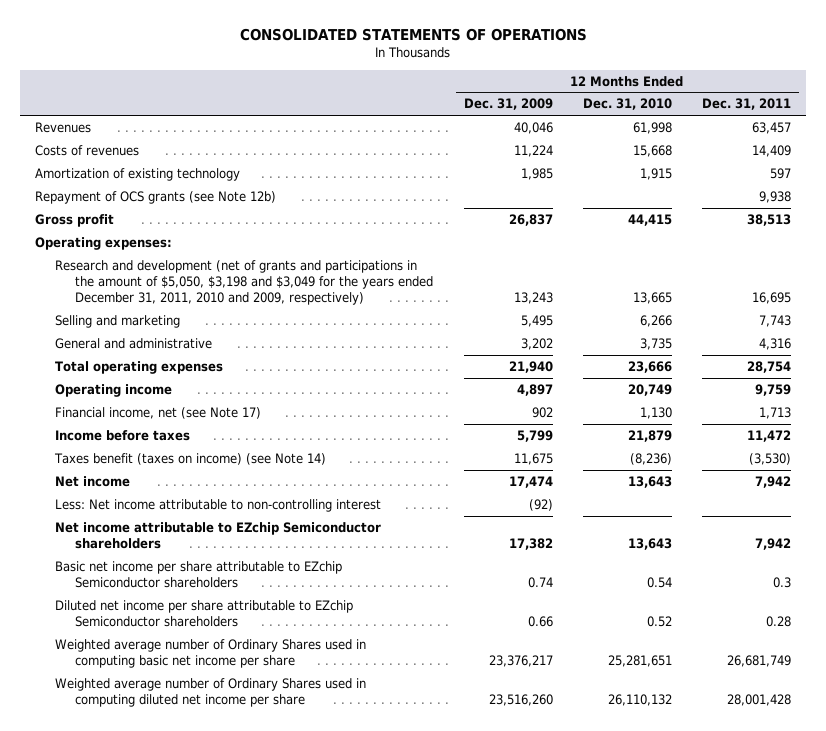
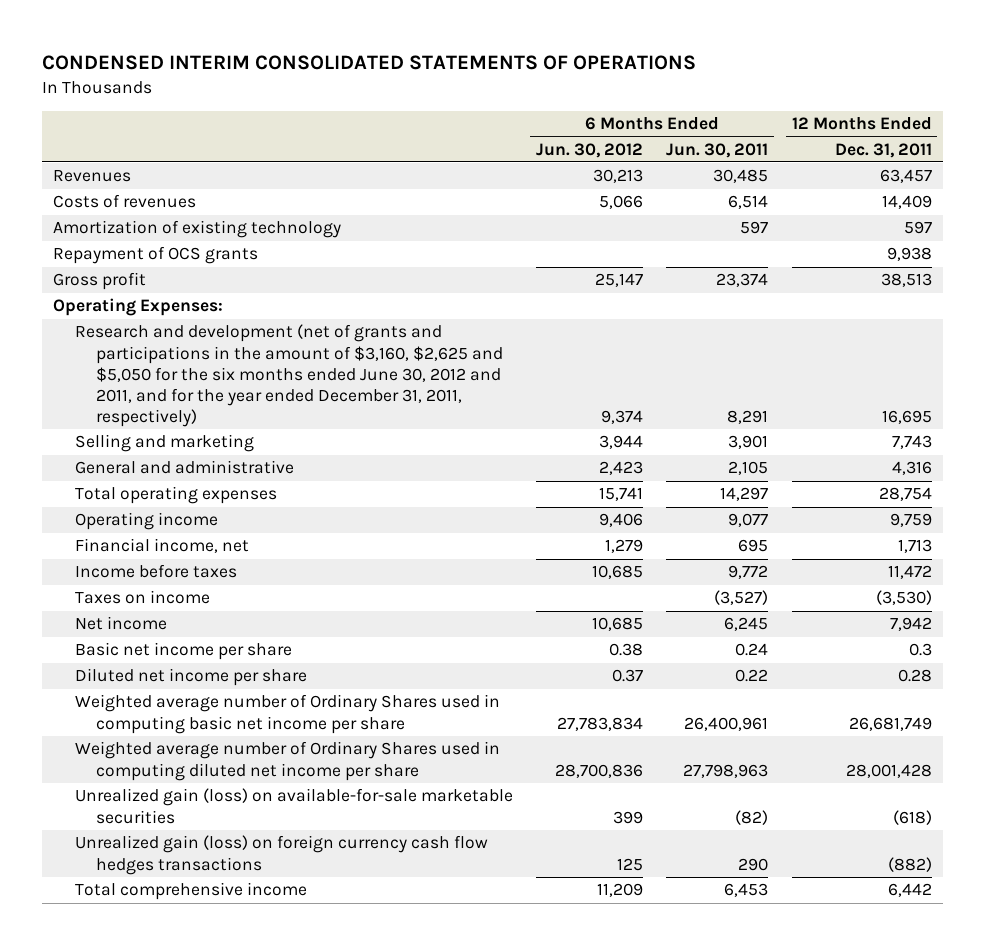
- CONSOLIDATED STATEMENTS OF OPERATIONS
+ CONDENSED INTERIM CONSOLIDATED STATEMENTS OF OPERATIONS
- | 12 Months Ended Dec. 31, 2009 | 12 Months Ended Dec. 31, 2010 | 12 Months Ended Dec. 31, 2011
+ | 6 Months Ended Jun. 30, 2012 | 6 Months Ended Jun. 30, 2011 | 12 Months Ended Dec. 31, 2011
- Repayment of OCS grants (see Note 12b) | | | 9,938
+ Repayment of OCS grants | | | 9,938
- Operating expenses:
- Research and development (net of grants and participations in the amount of $5,050, $3,198 and $3,049 for the years ended December 31, 2011, 2010 and 2009, respectively) | 13,243 | 13,665 | 16,695
+ Operating Expenses:
+ Research and development (net of grants and participations in the amount of $3,160, $2,625 and $5,050 for the six months ended June 30, 2012 and 2011, and for the year ended December 31, 2011, respectively) | 9,374 | 8,291 | 16,695
- Financial income, net (see Note 17) | 902 | 1,130 | 1,713
+ Financial income, net | 1,279 | 695 | 1,713
- Taxes benefit (taxes on income) (see Note 14) | 11,675 | (8,236) | (3,530)
+ Taxes on income | | (3,527) | (3,530)
- Less: Net income attributable to non-controlling interest | (92) | |
- Net income attributable to EZchip Semiconductor shareholders | 17,382 | 13,643 | 7,942
- Basic net income per share attributable to EZchip Semiconductor shareholders | 0.74 | 0.54 | 0.3
- Diluted net income per share attributable to EZchip Semiconductor shareholders | 0.66 | 0.52 | 0.28
+ Basic net income per share | 0.38 | 0.24 | 0.3
+ Diluted net income per share | 0.37 | 0.22 | 0.28
+ Unrealized gain (loss) on available-for-sale marketable securities | 399 | (82) | (618)
+ Unrealized gain (loss) on foreign currency cash flow hedges transactions | 125 | 290 | (882)
+ Total comprehensive income | 11,209 | 6,453 | 6,442

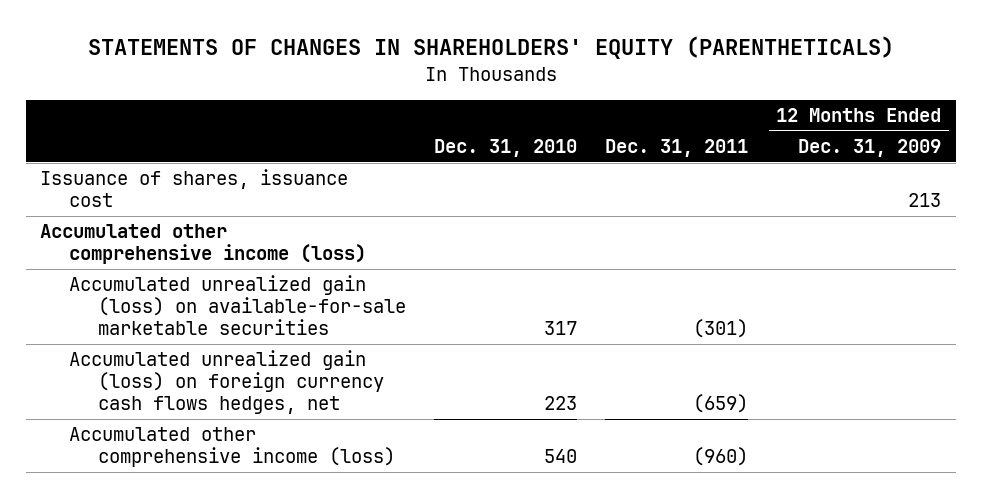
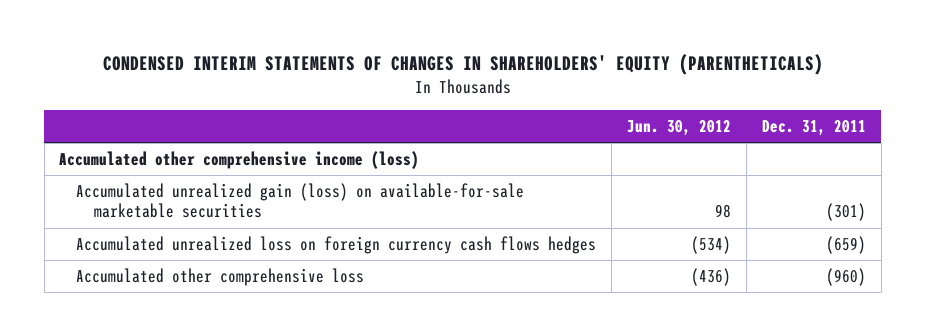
- STATEMENTS OF CHANGES IN SHAREHOLDERS' EQUITY (PARENTHETICALS)
+ CONDENSED INTERIM STATEMENTS OF CHANGES IN SHAREHOLDERS' EQUITY (PARENTHETICALS)
- | Dec. 31, 2010 | Dec. 31, 2011 | 12 Months Ended Dec. 31, 2009
+ | Jun. 30, 2012 | Dec. 31, 2011
- Issuance of shares, issuance cost | | | 213
- Accumulated unrealized gain (loss) on foreign currency cash flows hedges, net | 223 | (659) |
- Accumulated other comprehensive income (loss) | 540 | (960) |
+ Accumulated unrealized loss on foreign currency cash flows hedges | (534) | (659)
+ Accumulated other comprehensive loss | (436) | (960)

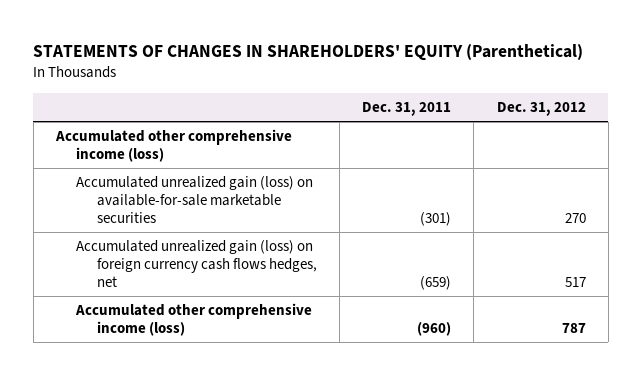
- CONDENSED INTERIM STATEMENTS OF CHANGES IN SHAREHOLDERS' EQUITY (PARENTHETICALS)
+ STATEMENTS OF CHANGES IN SHAREHOLDERS' EQUITY (Parenthetical)
- | Jun. 30, 2012 | Dec. 31, 2011
+ | Dec. 31, 2011 | Dec. 31, 2012
- Accumulated unrealized loss on foreign currency cash flows hedges | (534) | (659)
- Accumulated other comprehensive loss | (436) | (960)
+ Accumulated unrealized gain (loss) on foreign currency cash flows hedges, net | (659) | 517
+ Accumulated other comprehensive income (loss) | (960) | 787

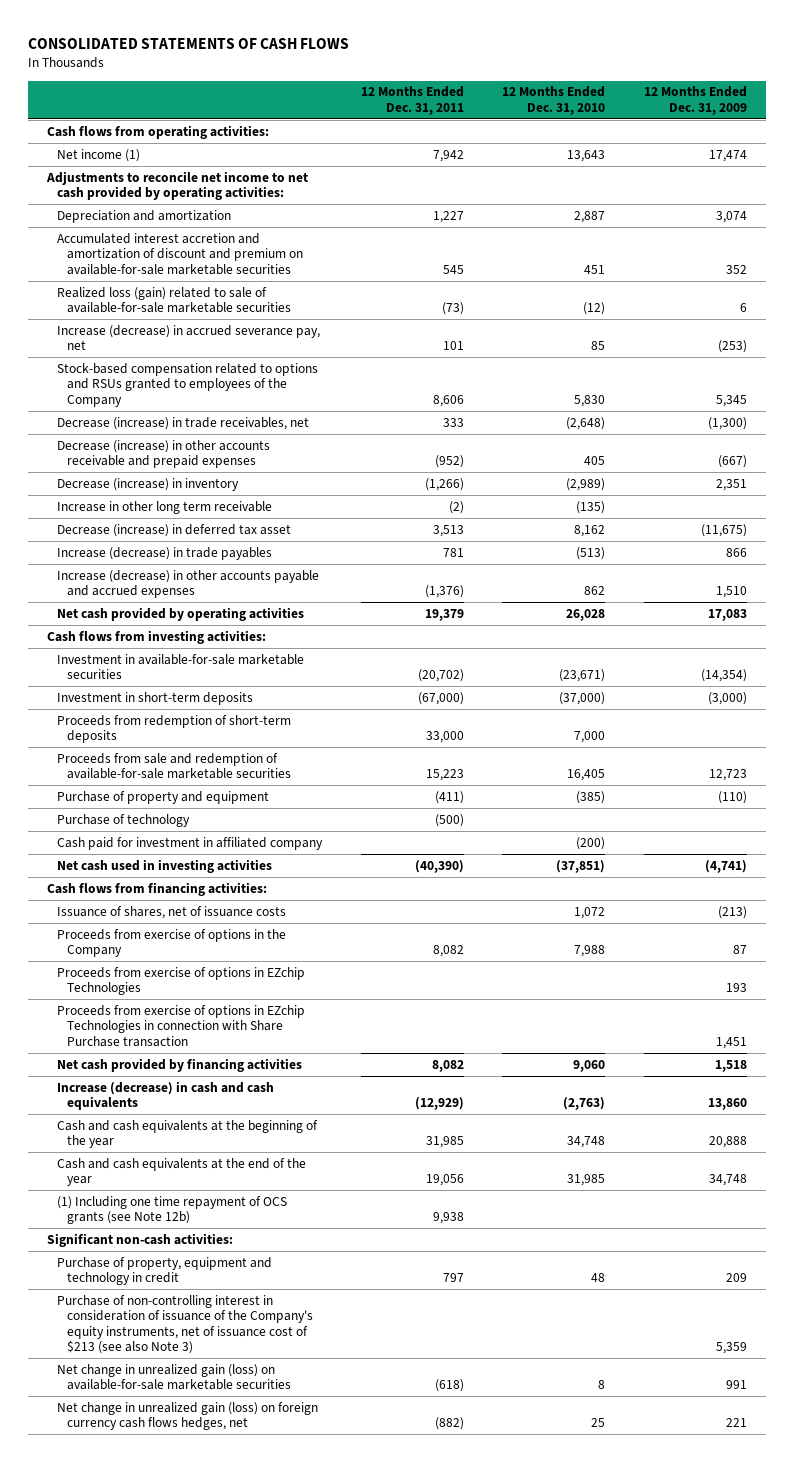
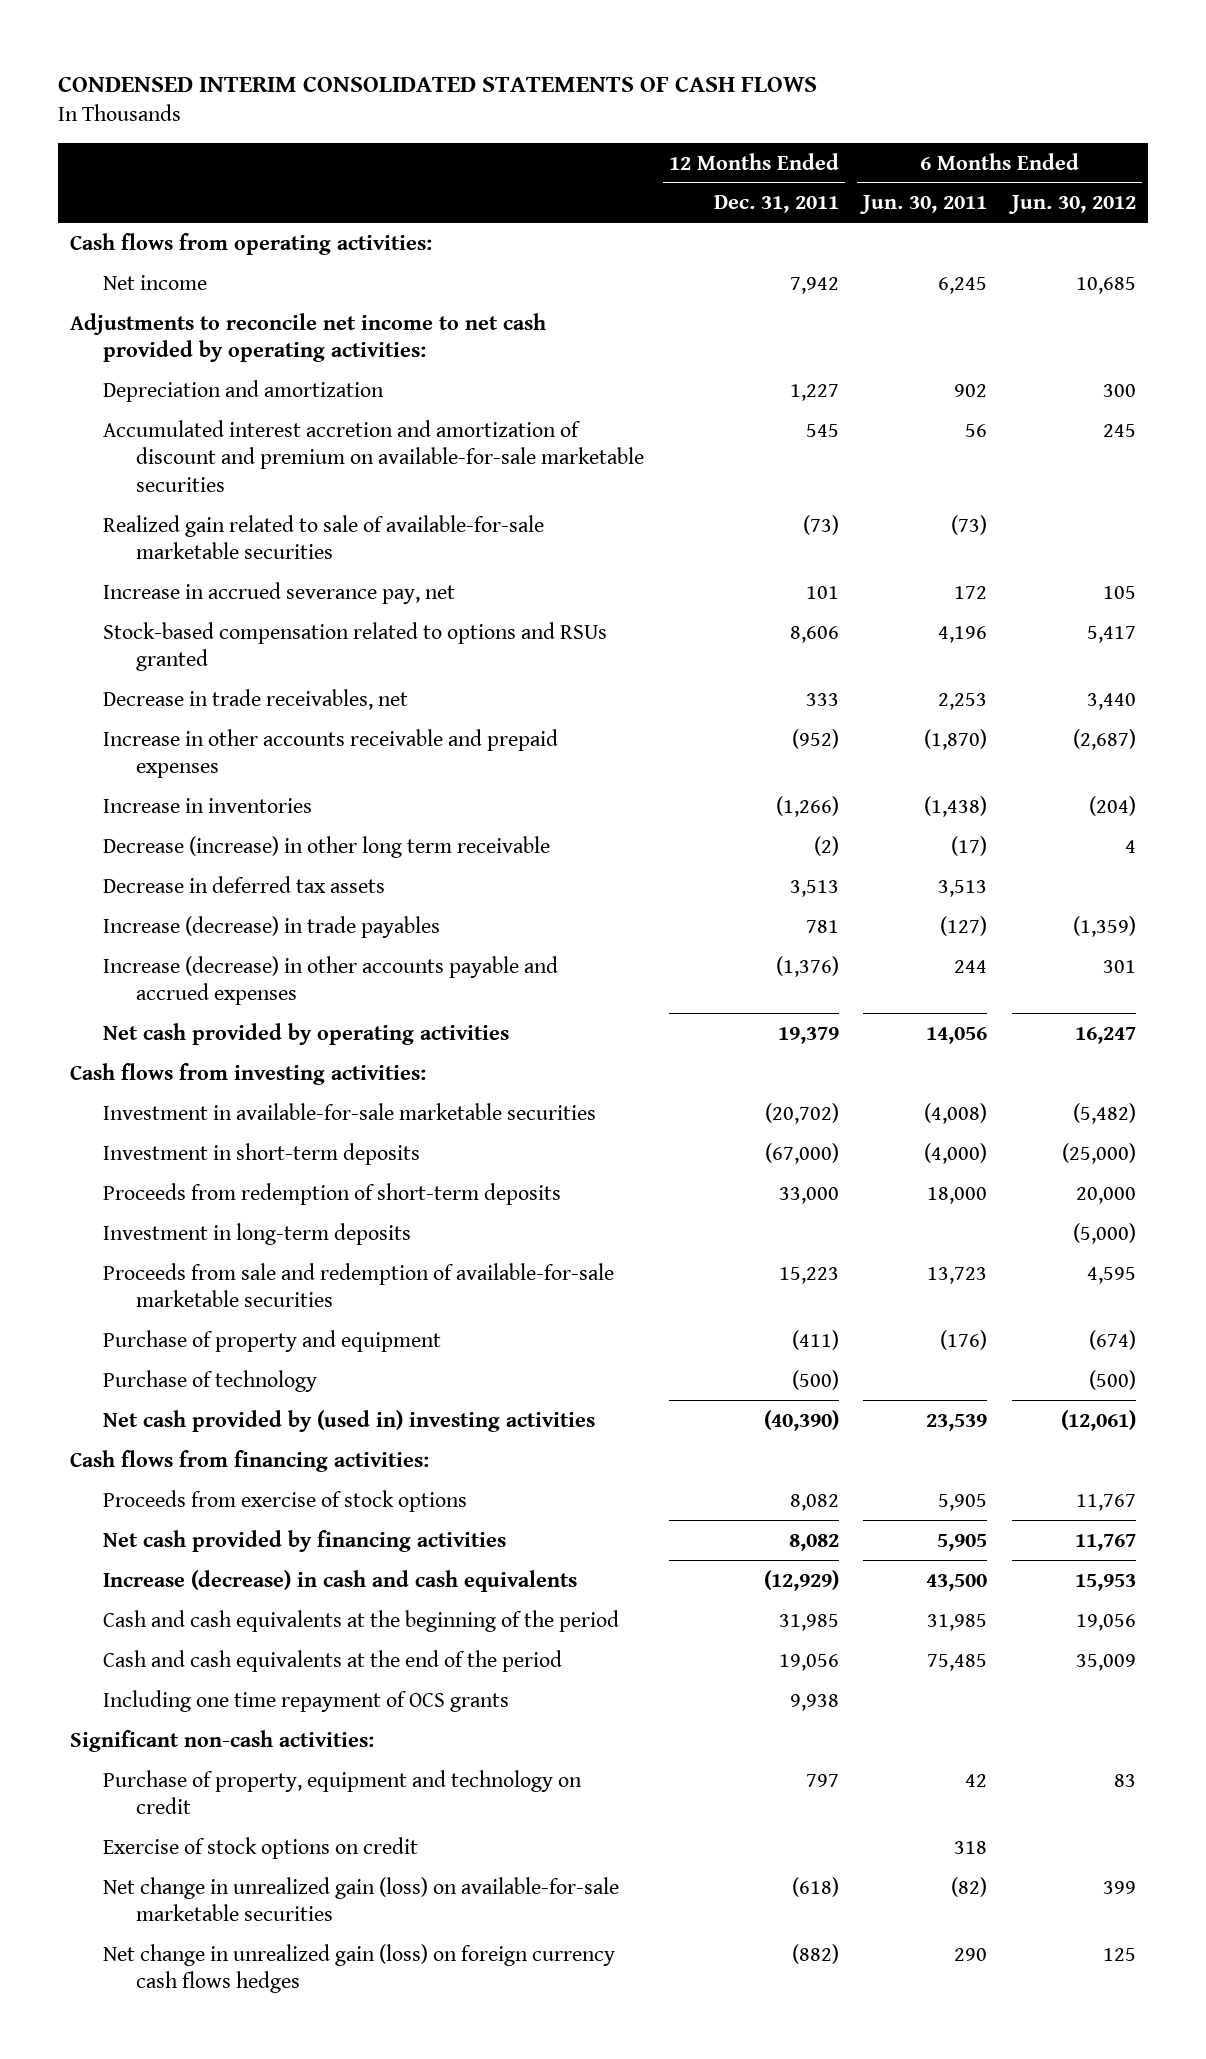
- CONSOLIDATED STATEMENTS OF CASH FLOWS
+ CONDENSED INTERIM CONSOLIDATED STATEMENTS OF CASH FLOWS
- | 12 Months Ended Dec. 31, 2011 | 12 Months Ended Dec. 31, 2010 | 12 Months Ended Dec. 31, 2009
+ | 12 Months Ended Dec. 31, 2011 | 6 Months Ended Jun. 30, 2011 | 6 Months Ended Jun. 30, 2012
- Net income (1) | 7,942 | 13,643 | 17,474
+ Net income | 7,942 | 6,245 | 10,685
- Realized loss (gain) related to sale of available-for-sale marketable securities | (73) | (12) | 6
- Increase (decrease) in accrued severance pay, net | 101 | 85 | (253)
- Stock-based compensation related to options and RSUs granted to employees of the Company | 8,606 | 5,830 | 5,345
- Decrease (increase) in trade receivables, net | 333 | (2,648) | (1,300)
- Decrease (increase) in other accounts receivable and prepaid expenses | (952) | 405 | (667)
- Decrease (increase) in inventory | (1,266) | (2,989) | 2,351
- Increase in other long term receivable | (2) | (135) |
- Decrease (increase) in deferred tax asset | 3,513 | 8,162 | (11,675)
+ Realized gain related to sale of available-for-sale marketable securities | (73) | (73) |
+ Increase in accrued severance pay, net | 101 | 172 | 105
+ Stock-based compensation related to options and RSUs granted | 8,606 | 4,196 | 5,417
+ Decrease in trade receivables, net | 333 | 2,253 | 3,440
+ Increase in other accounts receivable and prepaid expenses | (952) | (1,870) | (2,687)
+ Increase in inventories | (1,266) | (1,438) | (204)
+ Decrease (increase) in other long term receivable | (2) | (17) | 4
+ Decrease in deferred tax assets | 3,513 | 3,513 |
+ Investment in long-term deposits | | | (5,000)
- Cash paid for investment in affiliated company | | (200) |
- Net cash used in investing activities | (40,390) | (37,851) | (4,741)
+ Net cash provided by (used in) investing activities | (40,390) | 23,539 | (12,061)
- Issuance of shares, net of issuance costs | | 1,072 | (213)
- Proceeds from exercise of options in the Company | 8,082 | 7,988 | 87
- Proceeds from exercise of options in EZchip Technologies | | | 193
- Proceeds from exercise of options in EZchip Technologies in connection with Share Purchase transaction | | | 1,451
+ Proceeds from exercise of stock options | 8,082 | 5,905 | 11,767
- Cash and cash equivalents at the beginning of the year | 31,985 | 34,748 | 20,888
- Cash and cash equivalents at the end of the year | 19,056 | 31,985 | 34,748
- (1) Including one time repayment of OCS grants (see Note 12b) | 9,938 | |
+ Cash and cash equivalents at the beginning of the period | 31,985 | 31,985 | 19,056
+ Cash and cash equivalents at the end of the period | 19,056 | 75,485 | 35,009
+ Including one time repayment of OCS grants | 9,938 | |
- Purchase of property, equipment and technology in credit | 797 | 48 | 209
- Purchase of non-controlling interest in consideration of issuance of the Company's equity instruments, net of issuance cost of $213 (see also Note 3) | | | 5,359
+ Purchase of property, equipment and technology on credit | 797 | 42 | 83
+ Exercise of stock options on credit | | 318 |
- Net change in unrealized gain (loss) on foreign currency cash flows hedges, net | (882) | 25 | 221
+ Net change in unrealized gain (loss) on foreign currency cash flows hedges | (882) | 290 | 125

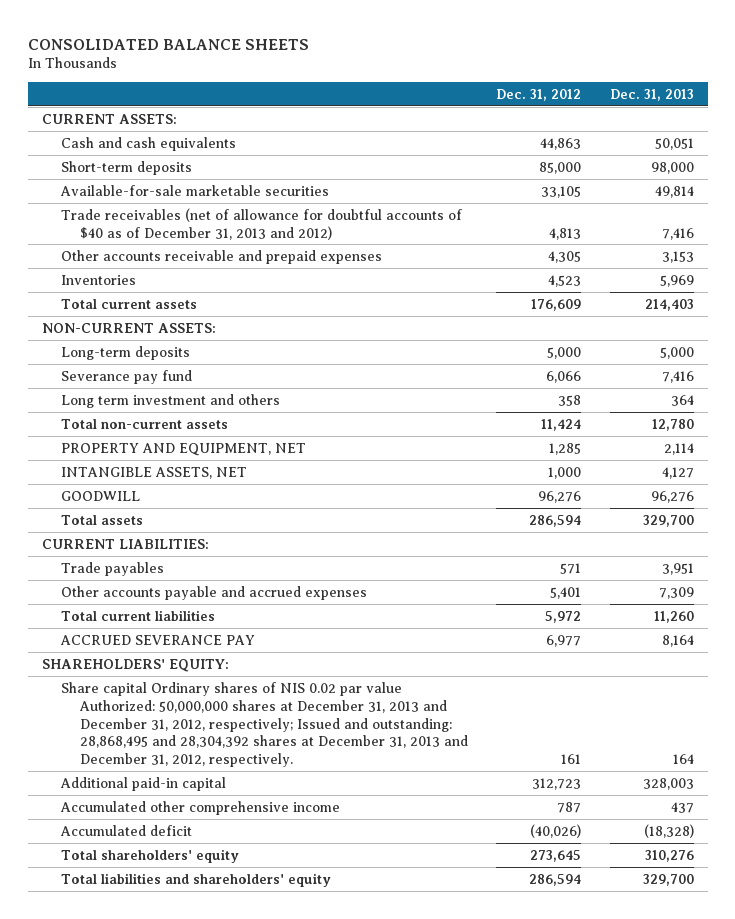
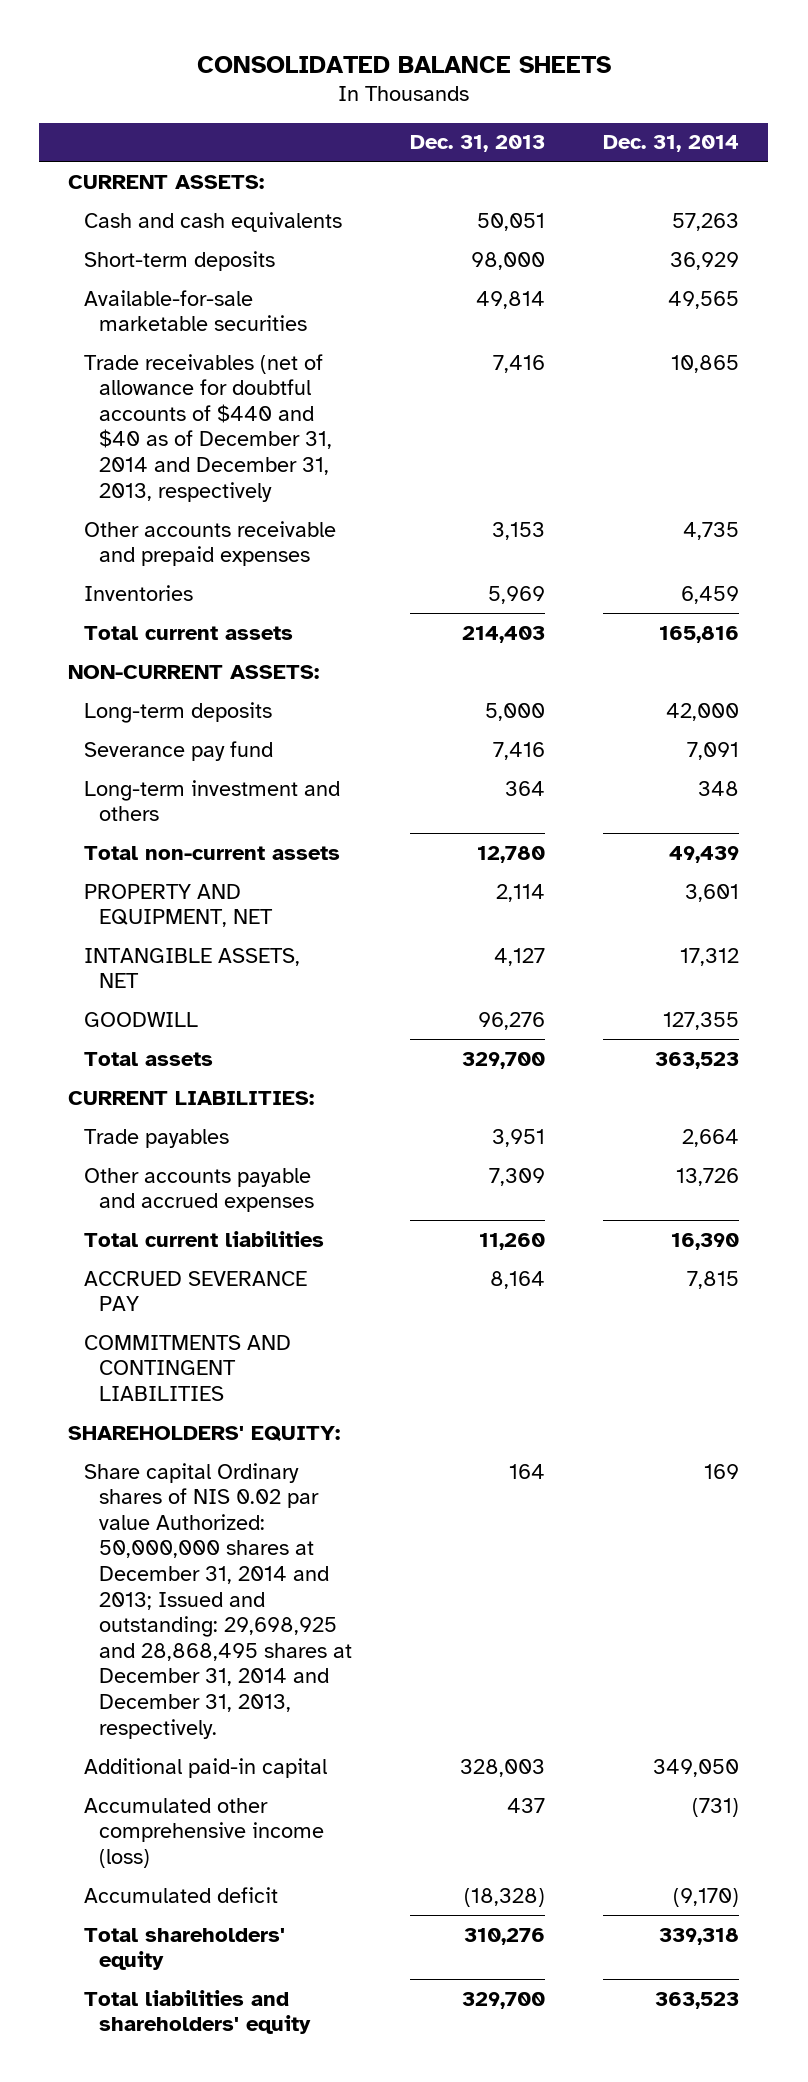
- | Dec. 31, 2012 | Dec. 31, 2013
+ | Dec. 31, 2013 | Dec. 31, 2014
- Trade receivables (net of allowance for doubtful accounts of $40 as of December 31, 2013 and 2012) | 4,813 | 7,416
+ Trade receivables (net of allowance for doubtful accounts of $440 and $40 as of December 31, 2014 and December 31, 2013, respectively | 7,416 | 10,865
- Long term investment and others | 358 | 364
+ Long-term investment and others | 364 | 348
+ COMMITMENTS AND CONTINGENT LIABILITIES
- Share capital Ordinary shares of NIS 0.02 par value Authorized: 50,000,000 shares at December 31, 2013 and December 31, 2012, respectively; Issued and outstanding: 28,868,495 and 28,304,392 shares at December 31, 2013 and December 31, 2012, respectively. | 161 | 164
+ Share capital Ordinary shares of NIS 0.02 par value Authorized: 50,000,000 shares at December 31, 2014 and 2013; Issued and outstanding: 29,698,925 and 28,868,495 shares at December 31, 2014 and December 31, 2013, respectively. | 164 | 169
- Accumulated other comprehensive income | 787 | 437
+ Accumulated other comprehensive income (loss) | 437 | (731)

